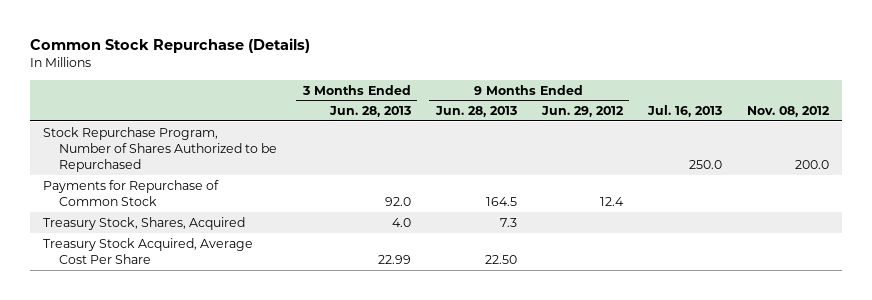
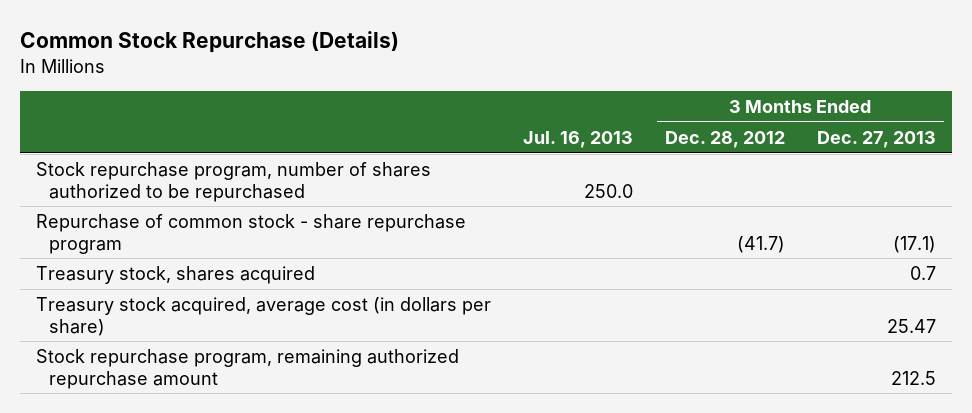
- | 3 Months Ended Jun. 28, 2013 | 9 Months Ended Jun. 28, 2013 | 9 Months Ended Jun. 29, 2012 | Jul. 16, 2013 | Nov. 08, 2012
+ | Jul. 16, 2013 | 3 Months Ended Dec. 28, 2012 | 3 Months Ended Dec. 27, 2013
- Stock Repurchase Program, Number of Shares Authorized to be Repurchased | | | | 250.0 | 200.0
- Payments for Repurchase of Common Stock | 92.0 | 164.5 | 12.4 | |
- Treasury Stock, Shares, Acquired | 4.0 | 7.3 | | |
- Treasury Stock Acquired, Average Cost Per Share | 22.99 | 22.50 | | |
+ Stock repurchase program, number of shares authorized to be repurchased | 250.0 | |
+ Repurchase of common stock - share repurchase program | | (41.7) | (17.1)
+ Treasury stock, shares acquired | | | 0.7
+ Treasury stock acquired, average cost (in dollars per share) | | | 25.47
+ Stock repurchase program, remaining authorized repurchase amount | | | 212.5

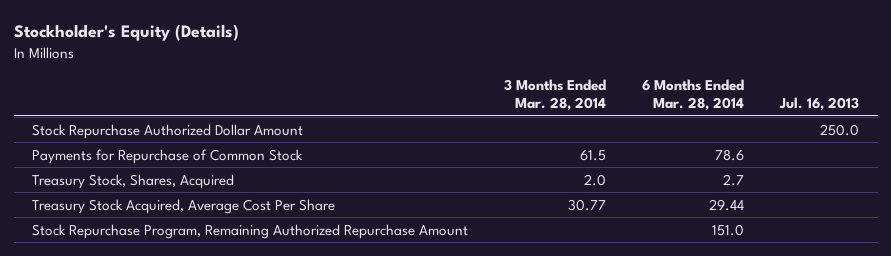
- Common Stock Repurchase (Details)
+ Stockholder's Equity (Details)
- | Jul. 16, 2013 | 3 Months Ended Dec. 28, 2012 | 3 Months Ended Dec. 27, 2013
+ | 3 Months Ended Mar. 28, 2014 | 6 Months Ended Mar. 28, 2014 | Jul. 16, 2013
- Stock repurchase program, number of shares authorized to be repurchased | 250.0 | |
- Repurchase of common stock - share repurchase program | | (41.7) | (17.1)
- Treasury stock, shares acquired | | | 0.7
- Treasury stock acquired, average cost (in dollars per share) | | | 25.47
- Stock repurchase program, remaining authorized repurchase amount | | | 212.5
+ Stock Repurchase Authorized Dollar Amount | | | 250.0
+ Payments for Repurchase of Common Stock | 61.5 | 78.6 |
+ Treasury Stock, Shares, Acquired | 2.0 | 2.7 |
+ Treasury Stock Acquired, Average Cost Per Share | 30.77 | 29.44 |
+ Stock Repurchase Program, Remaining Authorized Repurchase Amount | | 151.0 |

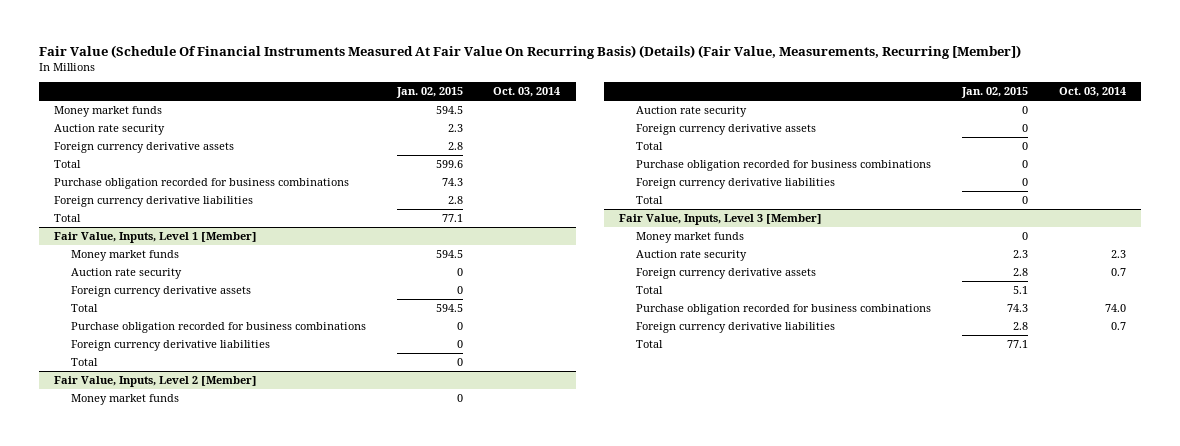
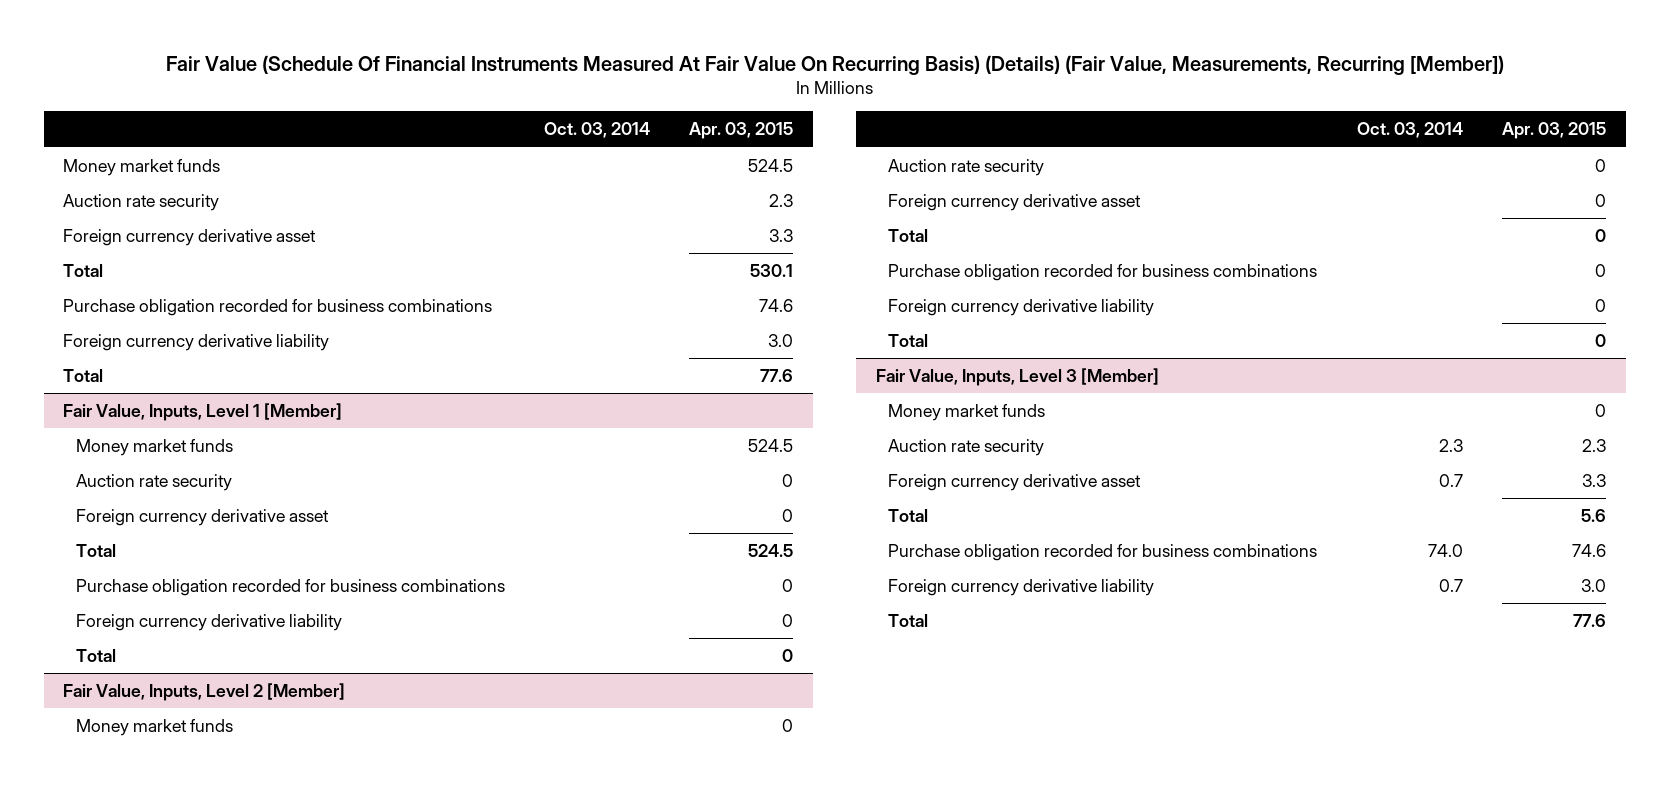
- | Jan. 02, 2015 | Oct. 03, 2014
+ | Oct. 03, 2014 | Apr. 03, 2015
- Foreign currency derivative assets | 2.8 |
+ Foreign currency derivative asset | | 3.3
- Foreign currency derivative liabilities | 2.8 |
+ Foreign currency derivative liability | | 3.0
@ Fair Value, Inputs, Level 1 [Member]
- Foreign currency derivative assets | 0 |
+ Foreign currency derivative asset | | 0
- Foreign currency derivative liabilities | 0 |
+ Foreign currency derivative liability | | 0
@ Fair Value, Inputs, Level 2 [Member]
- Foreign currency derivative assets | 0 |
+ Foreign currency derivative asset | | 0
- Foreign currency derivative liabilities | 0 |
+ Foreign currency derivative liability | | 0
@ Fair Value, Inputs, Level 3 [Member]
- Foreign currency derivative assets | 2.8 | 0.7
+ Foreign currency derivative asset | 0.7 | 3.3
- Foreign currency derivative liabilities | 2.8 | 0.7
+ Foreign currency derivative liability | 0.7 | 3.0

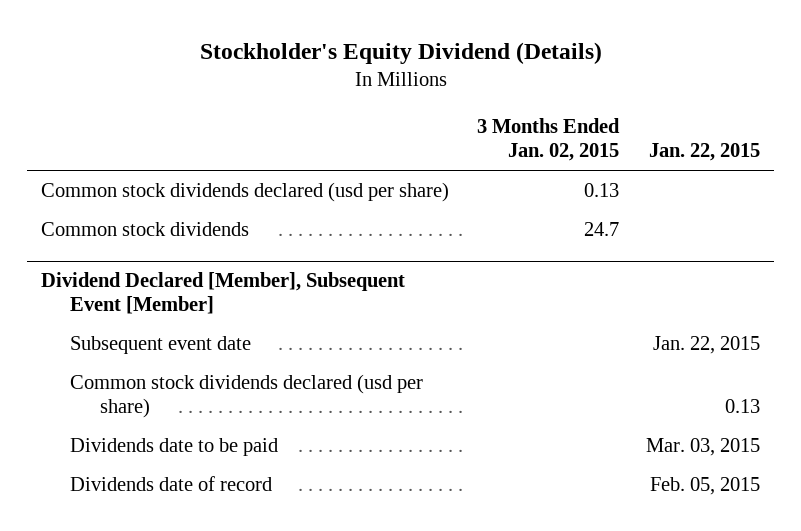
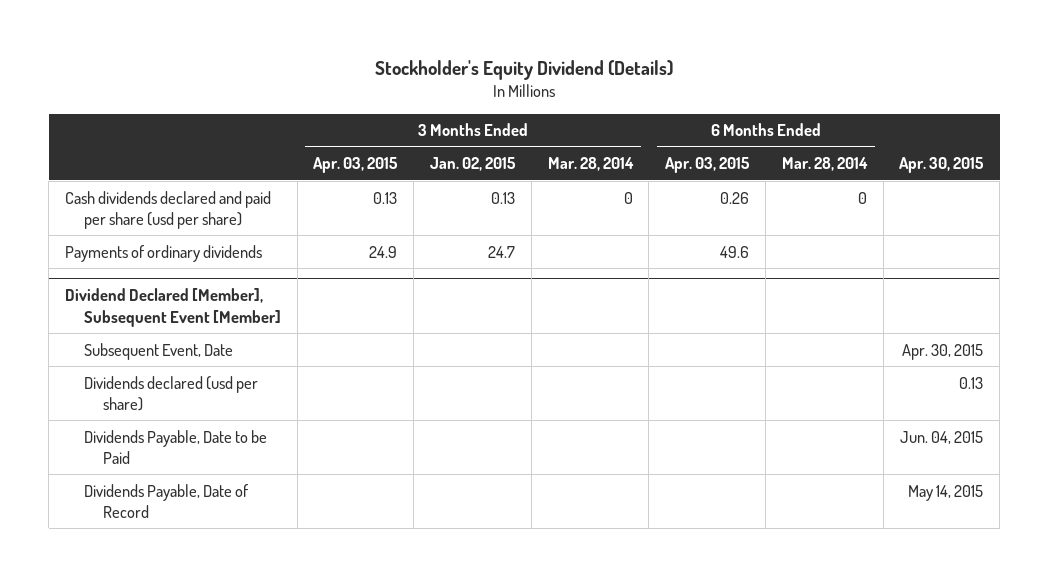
- | 3 Months Ended Jan. 02, 2015 | Jan. 22, 2015
+ | 3 Months Ended Apr. 03, 2015 | 3 Months Ended Jan. 02, 2015 | 3 Months Ended Mar. 28, 2014 | 6 Months Ended Apr. 03, 2015 | 6 Months Ended Mar. 28, 2014 | Apr. 30, 2015
- Common stock dividends declared (usd per share) | 0.13 |
- Common stock dividends | 24.7 |
+ Cash dividends declared and paid per share (usd per share) | 0.13 | 0.13 | 0 | 0.26 | 0 |
+ Payments of ordinary dividends | 24.9 | 24.7 | | 49.6 | |
@ Dividend Declared [Member], Subsequent Event [Member]
- Subsequent event date | | Jan. 22, 2015
- Common stock dividends declared (usd per share) | | 0.13
- Dividends date to be paid | | Mar. 03, 2015
- Dividends date of record | | Feb. 05, 2015
+ Subsequent Event, Date | | | | | | Apr. 30, 2015
+ Dividends declared (usd per share) | | | | | | 0.13
+ Dividends Payable, Date to be Paid | | | | | | Jun. 04, 2015
+ Dividends Payable, Date of Record | | | | | | May 14, 2015

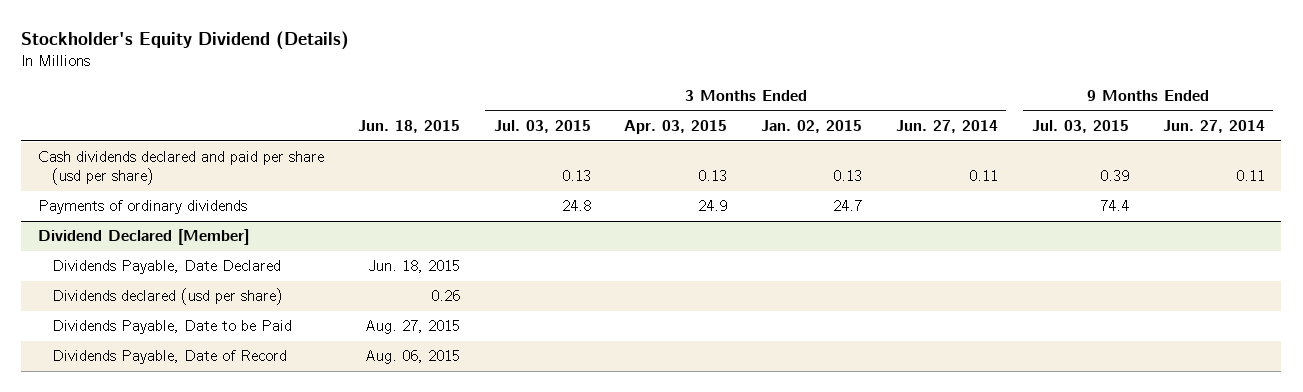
- | 3 Months Ended Apr. 03, 2015 | 3 Months Ended Jan. 02, 2015 | 3 Months Ended Mar. 28, 2014 | 6 Months Ended Apr. 03, 2015 | 6 Months Ended Mar. 28, 2014 | Apr. 30, 2015
+ | Jun. 18, 2015 | 3 Months Ended Jul. 03, 2015 | 3 Months Ended Apr. 03, 2015 | 3 Months Ended Jan. 02, 2015 | 3 Months Ended Jun. 27, 2014 | 9 Months Ended Jul. 03, 2015 | 9 Months Ended Jun. 27, 2014
- Dividend Declared [Member], Subsequent Event [Member]
- Subsequent Event, Date | | | | | | Apr. 30, 2015
+ Dividend Declared [Member]
+ Dividends Payable, Date Declared | Jun. 18, 2015 | | | | | |

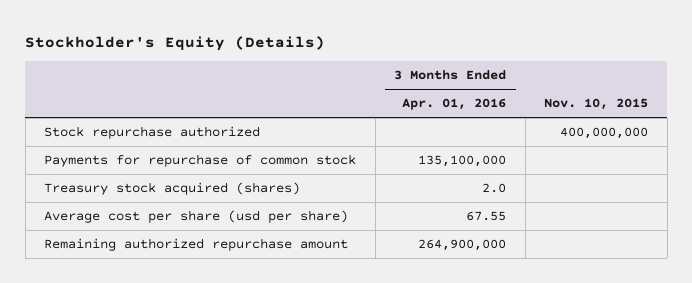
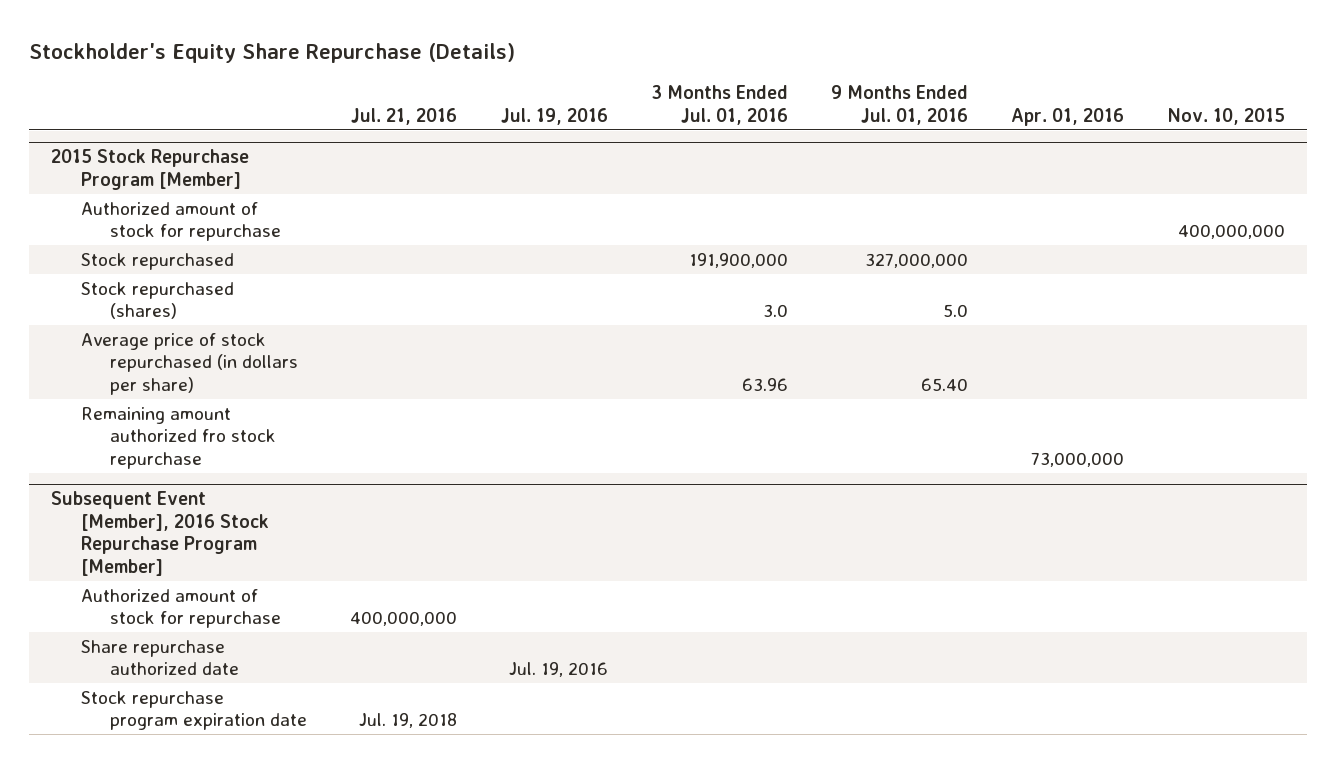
- Stockholder's Equity (Details)
+ Stockholder's Equity Share Repurchase (Details)
- | 3 Months Ended Apr. 01, 2016 | Nov. 10, 2015
+ | Jul. 21, 2016 | Jul. 19, 2016 | 3 Months Ended Jul. 01, 2016 | 9 Months Ended Jul. 01, 2016 | Apr. 01, 2016 | Nov. 10, 2015
- Stock repurchase authorized | | 400,000,000
- Payments for repurchase of common stock | 135,100,000 |
- Treasury stock acquired (shares) | 2.0 |
- Average cost per share (usd per share) | 67.55 |
- Remaining authorized repurchase amount | 264,900,000 |
+ 2015 Stock Repurchase Program [Member]
+ Authorized amount of stock for repurchase | | | | | | 400,000,000
+ Stock repurchased | | | 191,900,000 | 327,000,000 | |
+ Stock repurchased (shares) | | | 3.0 | 5.0 | |
+ Average price of stock repurchased (in dollars per share) | | | 63.96 | 65.40 | |
+ Remaining amount authorized fro stock repurchase | | | | | 73,000,000 |
+ Subsequent Event [Member], 2016 Stock Repurchase Program [Member]
+ Authorized amount of stock for repurchase | 400,000,000 | | | | |
+ Share repurchase authorized date | | Jul. 19, 2016 | | | |
+ Stock repurchase program expiration date | Jul. 19, 2018 | | | | |

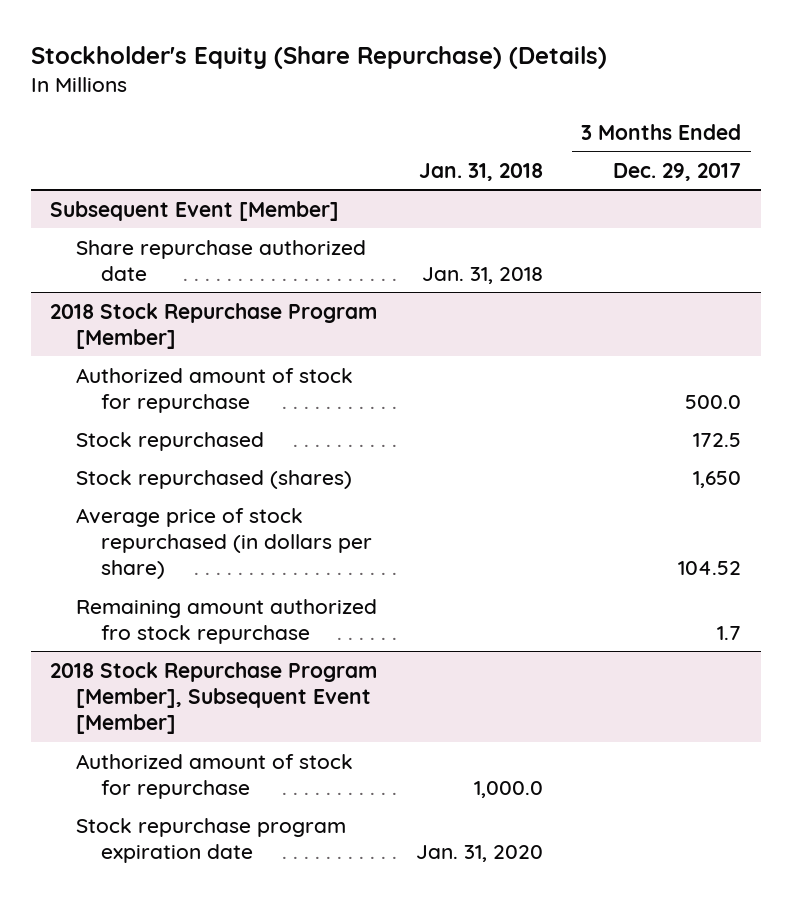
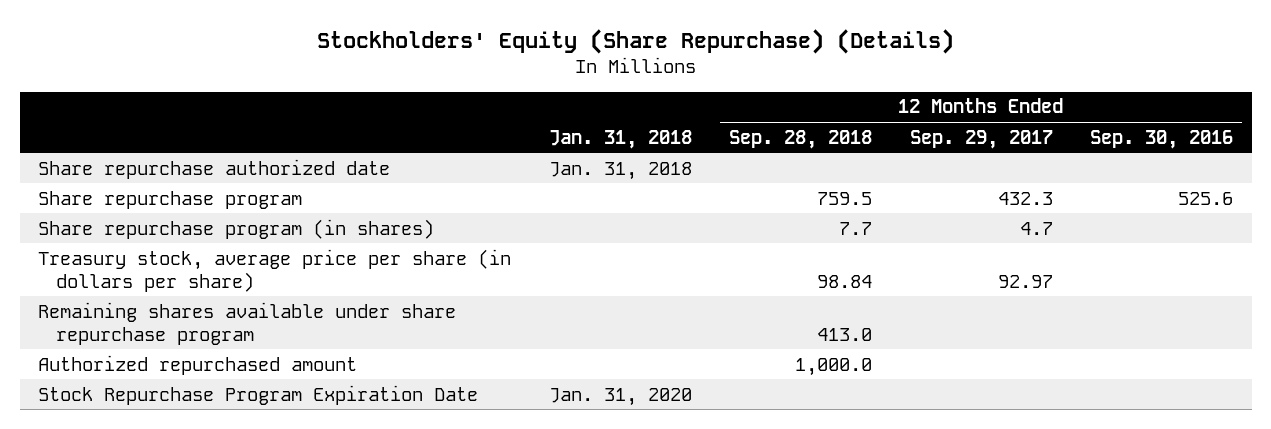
- Stockholder's Equity (Share Repurchase) (Details)
+ Stockholders' Equity (Share Repurchase) (Details)
- | Jan. 31, 2018 | 3 Months Ended Dec. 29, 2017
+ | Jan. 31, 2018 | 12 Months Ended Sep. 28, 2018 | 12 Months Ended Sep. 29, 2017 | 12 Months Ended Sep. 30, 2016
- Subsequent Event [Member]
- 2018 Stock Repurchase Program [Member]
- Authorized amount of stock for repurchase | | 500.0
- Stock repurchased | | 172.5
- Stock repurchased (shares) | | 1,650
- Average price of stock repurchased (in dollars per share) | | 104.52
- Remaining amount authorized fro stock repurchase | | 1.7
- 2018 Stock Repurchase Program [Member], Subsequent Event [Member]
- Authorized amount of stock for repurchase | 1,000.0 |
- Stock repurchase program expiration date | Jan. 31, 2020 |
+ Share repurchase program | | 759.5 | 432.3 | 525.6
+ Share repurchase program (in shares) | | 7.7 | 4.7 |
+ Treasury stock, average price per share (in dollars per share) | | 98.84 | 92.97 |
+ Remaining shares available under share repurchase program | | 413.0 | |
+ Authorized repurchased amount | | 1,000.0 | |
+ Stock Repurchase Program Expiration Date | Jan. 31, 2020 | | |

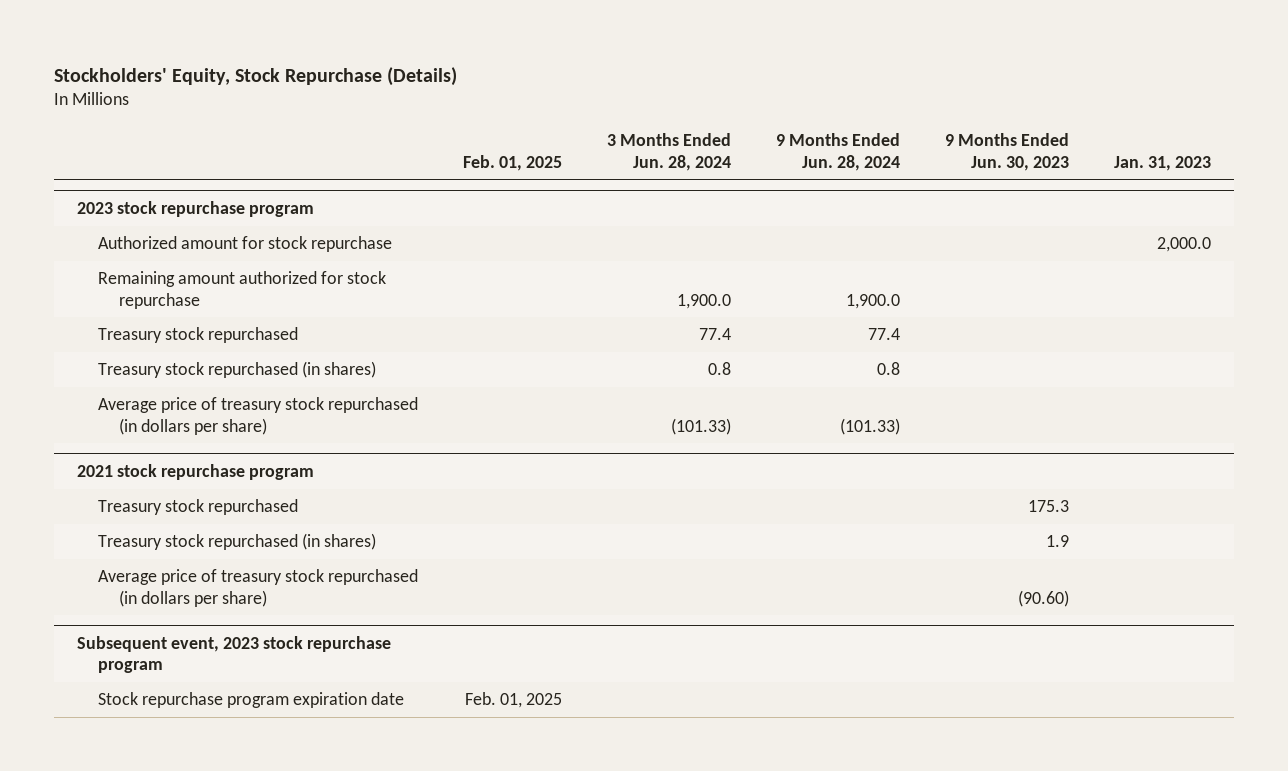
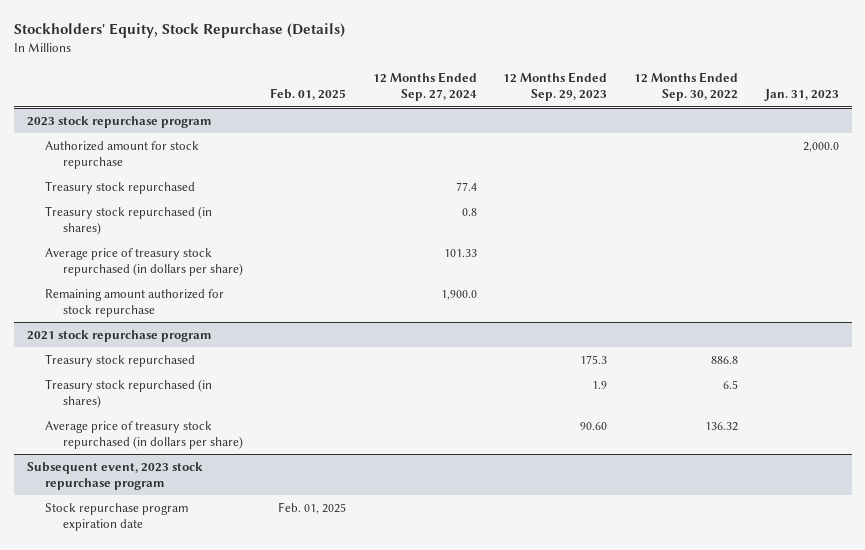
- | Feb. 01, 2025 | 3 Months Ended Jun. 28, 2024 | 9 Months Ended Jun. 28, 2024 | 9 Months Ended Jun. 30, 2023 | Jan. 31, 2023
+ | Feb. 01, 2025 | 12 Months Ended Sep. 27, 2024 | 12 Months Ended Sep. 29, 2023 | 12 Months Ended Sep. 30, 2022 | Jan. 31, 2023
@ 2023 stock repurchase program
moved down: Remaining amount authorized for stock repurchase | | 1,900.0 | | |

